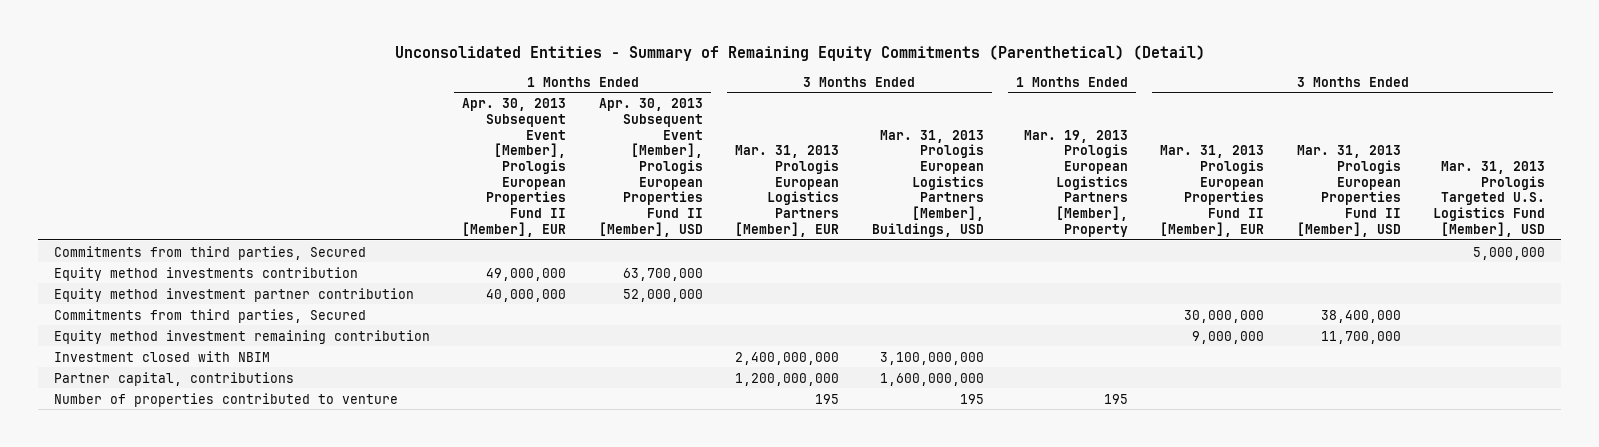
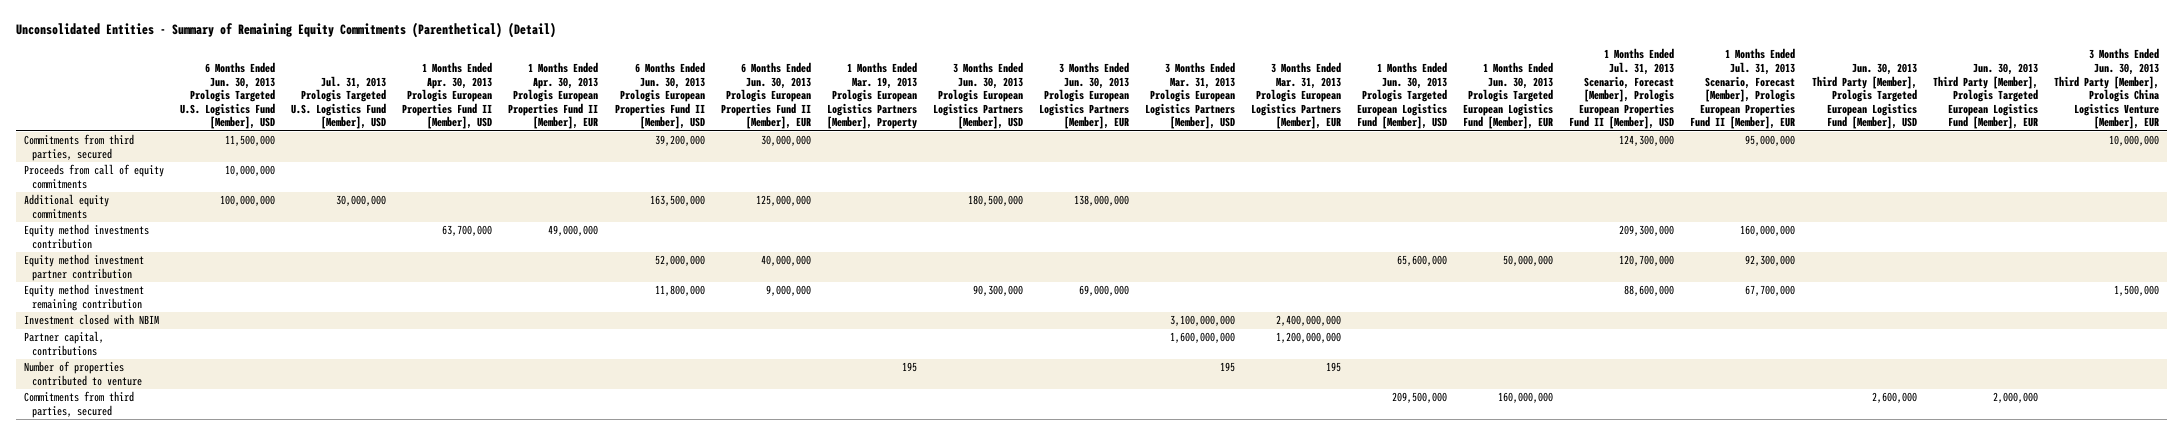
- | 1 Months Ended Apr. 30, 2013 Subsequent Event [Member], Prologis European Properties Fund II [Member], EUR | 1 Months Ended Apr. 30, 2013 Subsequent Event [Member], Prologis European Properties Fund II [Member], USD | 3 Months Ended Mar. 31, 2013 Prologis European Logistics Partners [Member], EUR | 3 Months Ended Mar. 31, 2013 Prologis European Logistics Partners [Member], Buildings, USD | 1 Months Ended Mar. 19, 2013 Prologis European Logistics Partners [Member], Property | 3 Months Ended Mar. 31, 2013 Prologis European Properties Fund II [Member], EUR | 3 Months Ended Mar. 31, 2013 Prologis European Properties Fund II [Member], USD | 3 Months Ended Mar. 31, 2013 Prologis Targeted U.S. Logistics Fund [Member], USD
+ | 6 Months Ended Jun. 30, 2013 Prologis Targeted U.S. Logistics Fund [Member], USD | Jul. 31, 2013 Prologis Targeted U.S. Logistics Fund [Member], USD | 1 Months Ended Apr. 30, 2013 Prologis European Properties Fund II [Member], USD | 1 Months Ended Apr. 30, 2013 Prologis European Properties Fund II [Member], EUR | 6 Months Ended Jun. 30, 2013 Prologis European Properties Fund II [Member], USD | 6 Months Ended Jun. 30, 2013 Prologis European Properties Fund II [Member], EUR | 1 Months Ended Mar. 19, 2013 Prologis European Logistics Partners [Member], Property | 3 Months Ended Jun. 30, 2013 Prologis European Logistics Partners [Member], USD | 3 Months Ended Jun. 30, 2013 Prologis European Logistics Partners [Member], EUR | 3 Months Ended Mar. 31, 2013 Prologis European Logistics Partners [Member], USD | 3 Months Ended Mar. 31, 2013 Prologis European Logistics Partners [Member], EUR | 1 Months Ended Jun. 30, 2013 Prologis Targeted European Logistics Fund [Member], USD | 1 Months Ended Jun. 30, 2013 Prologis Targeted European Logistics Fund [Member], EUR | 1 Months Ended Jul. 31, 2013 Scenario, Forecast [Member], Prologis European Properties Fund II [Member], USD | 1 Months Ended Jul. 31, 2013 Scenario, Forecast [Member], Prologis European Properties Fund II [Member], EUR | Jun. 30, 2013 Third Party [Member], Prologis Targeted European Logistics Fund [Member], USD | Jun. 30, 2013 Third Party [Member], Prologis Targeted European Logistics Fund [Member], EUR | 3 Months Ended Jun. 30, 2013 Third Party [Member], Prologis China Logistics Venture [Member], EUR
- Commitments from third parties, Secured | | | | | | | | 5,000,000
+ Commitments from third parties, secured | 11,500,000 | | | | 39,200,000 | 30,000,000 | | | | | | | | 124,300,000 | 95,000,000 | | | 10,000,000
+ Proceeds from call of equity commitments | 10,000,000 | | | | | | | | | | | | | | | | |
+ Additional equity commitments | 100,000,000 | 30,000,000 | | | 163,500,000 | 125,000,000 | | 180,500,000 | 138,000,000 | | | | | | | | |
- Commitments from third parties, Secured | | | | | | 30,000,000 | 38,400,000 |
+ Commitments from third parties, secured | | | | | | | | | | | | 209,500,000 | 160,000,000 | | | 2,600,000 | 2,000,000 |

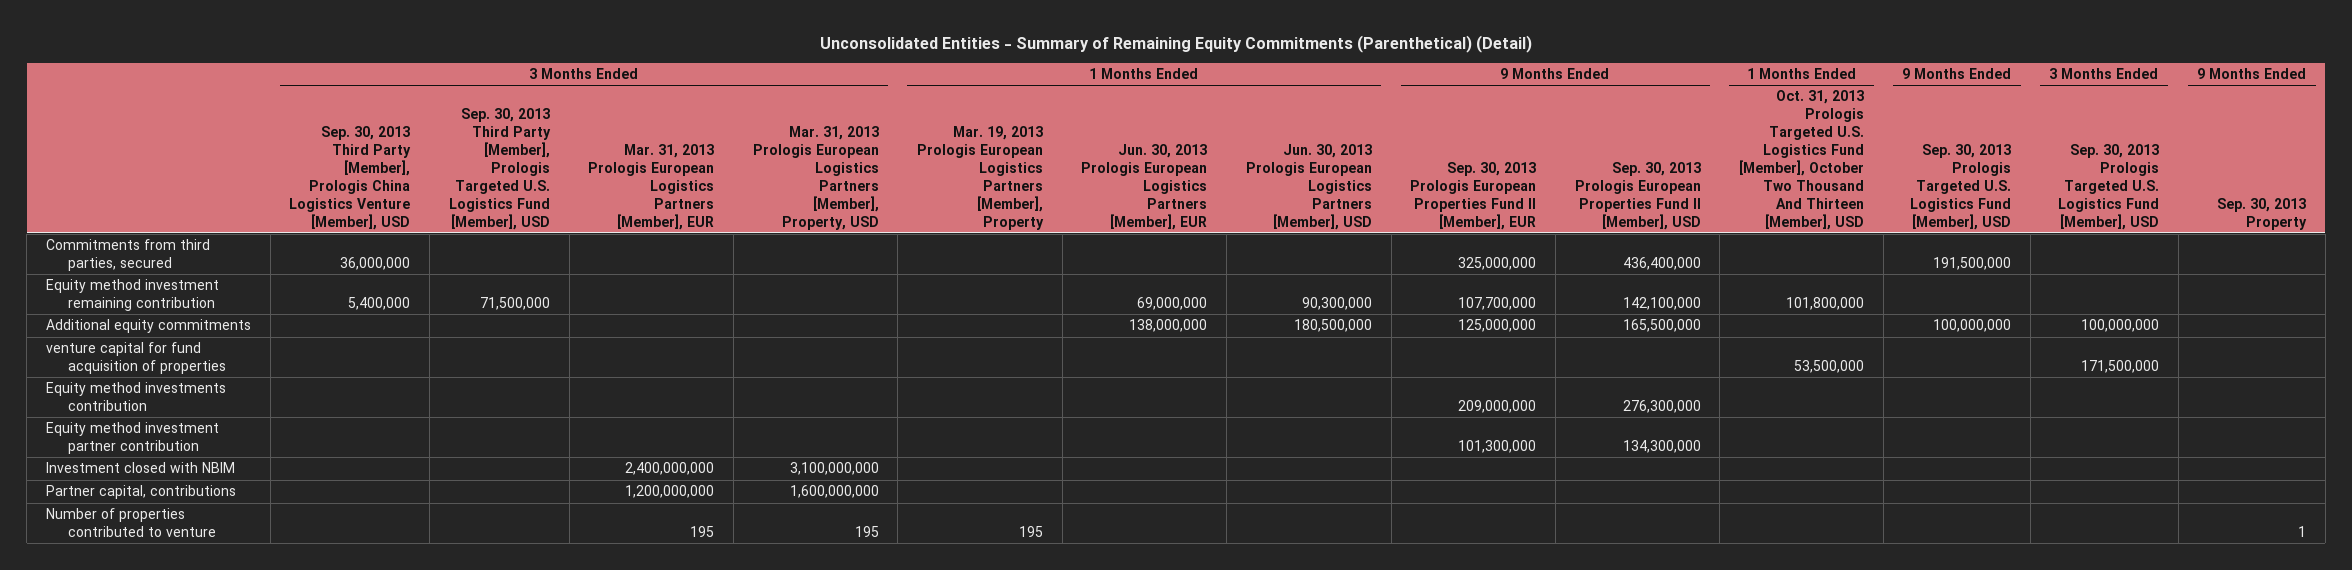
- | 6 Months Ended Jun. 30, 2013 Prologis Targeted U.S. Logistics Fund [Member], USD | Jul. 31, 2013 Prologis Targeted U.S. Logistics Fund [Member], USD | 1 Months Ended Apr. 30, 2013 Prologis European Properties Fund II [Member], USD | 1 Months Ended Apr. 30, 2013 Prologis European Properties Fund II [Member], EUR | 6 Months Ended Jun. 30, 2013 Prologis European Properties Fund II [Member], USD | 6 Months Ended Jun. 30, 2013 Prologis European Properties Fund II [Member], EUR | 1 Months Ended Mar. 19, 2013 Prologis European Logistics Partners [Member], Property | 3 Months Ended Jun. 30, 2013 Prologis European Logistics Partners [Member], USD | 3 Months Ended Jun. 30, 2013 Prologis European Logistics Partners [Member], EUR | 3 Months Ended Mar. 31, 2013 Prologis European Logistics Partners [Member], USD | 3 Months Ended Mar. 31, 2013 Prologis European Logistics Partners [Member], EUR | 1 Months Ended Jun. 30, 2013 Prologis Targeted European Logistics Fund [Member], USD | 1 Months Ended Jun. 30, 2013 Prologis Targeted European Logistics Fund [Member], EUR | 1 Months Ended Jul. 31, 2013 Scenario, Forecast [Member], Prologis European Properties Fund II [Member], USD | 1 Months Ended Jul. 31, 2013 Scenario, Forecast [Member], Prologis European Properties Fund II [Member], EUR | Jun. 30, 2013 Third Party [Member], Prologis Targeted European Logistics Fund [Member], USD | Jun. 30, 2013 Third Party [Member], Prologis Targeted European Logistics Fund [Member], EUR | 3 Months Ended Jun. 30, 2013 Third Party [Member], Prologis China Logistics Venture [Member], EUR
+ | 3 Months Ended Sep. 30, 2013 Third Party [Member], Prologis China Logistics Venture [Member], USD | 3 Months Ended Sep. 30, 2013 Third Party [Member], Prologis Targeted U.S. Logistics Fund [Member], USD | 3 Months Ended Mar. 31, 2013 Prologis European Logistics Partners [Member], EUR | 3 Months Ended Mar. 31, 2013 Prologis European Logistics Partners [Member], Property, USD | 1 Months Ended Mar. 19, 2013 Prologis European Logistics Partners [Member], Property | 1 Months Ended Jun. 30, 2013 Prologis European Logistics Partners [Member], EUR | 1 Months Ended Jun. 30, 2013 Prologis European Logistics Partners [Member], USD | 9 Months Ended Sep. 30, 2013 Prologis European Properties Fund II [Member], EUR | 9 Months Ended Sep. 30, 2013 Prologis European Properties Fund II [Member], USD | 1 Months Ended Oct. 31, 2013 Prologis Targeted U.S. Logistics Fund [Member], October Two Thousand And Thirteen [Member], USD | 9 Months Ended Sep. 30, 2013 Prologis Targeted U.S. Logistics Fund [Member], USD | 3 Months Ended Sep. 30, 2013 Prologis Targeted U.S. Logistics Fund [Member], USD | 9 Months Ended Sep. 30, 2013 Property
- Proceeds from call of equity commitments | 10,000,000 | | | | | | | | | | | | | | | | |
moved up: Equity method investment remaining contribution | 5,400,000 | 71,500,000 | | | | 69,000,000 | 90,300,000 | 107,700,000 | 142,100,000 | 101,800,000 | | |
+ venture capital for fund acquisition of properties | | | | | | | | | | 53,500,000 | | 171,500,000 |
- Commitments from third parties, secured | | | | | | | | | | | | 209,500,000 | 160,000,000 | | | 2,600,000 | 2,000,000 |

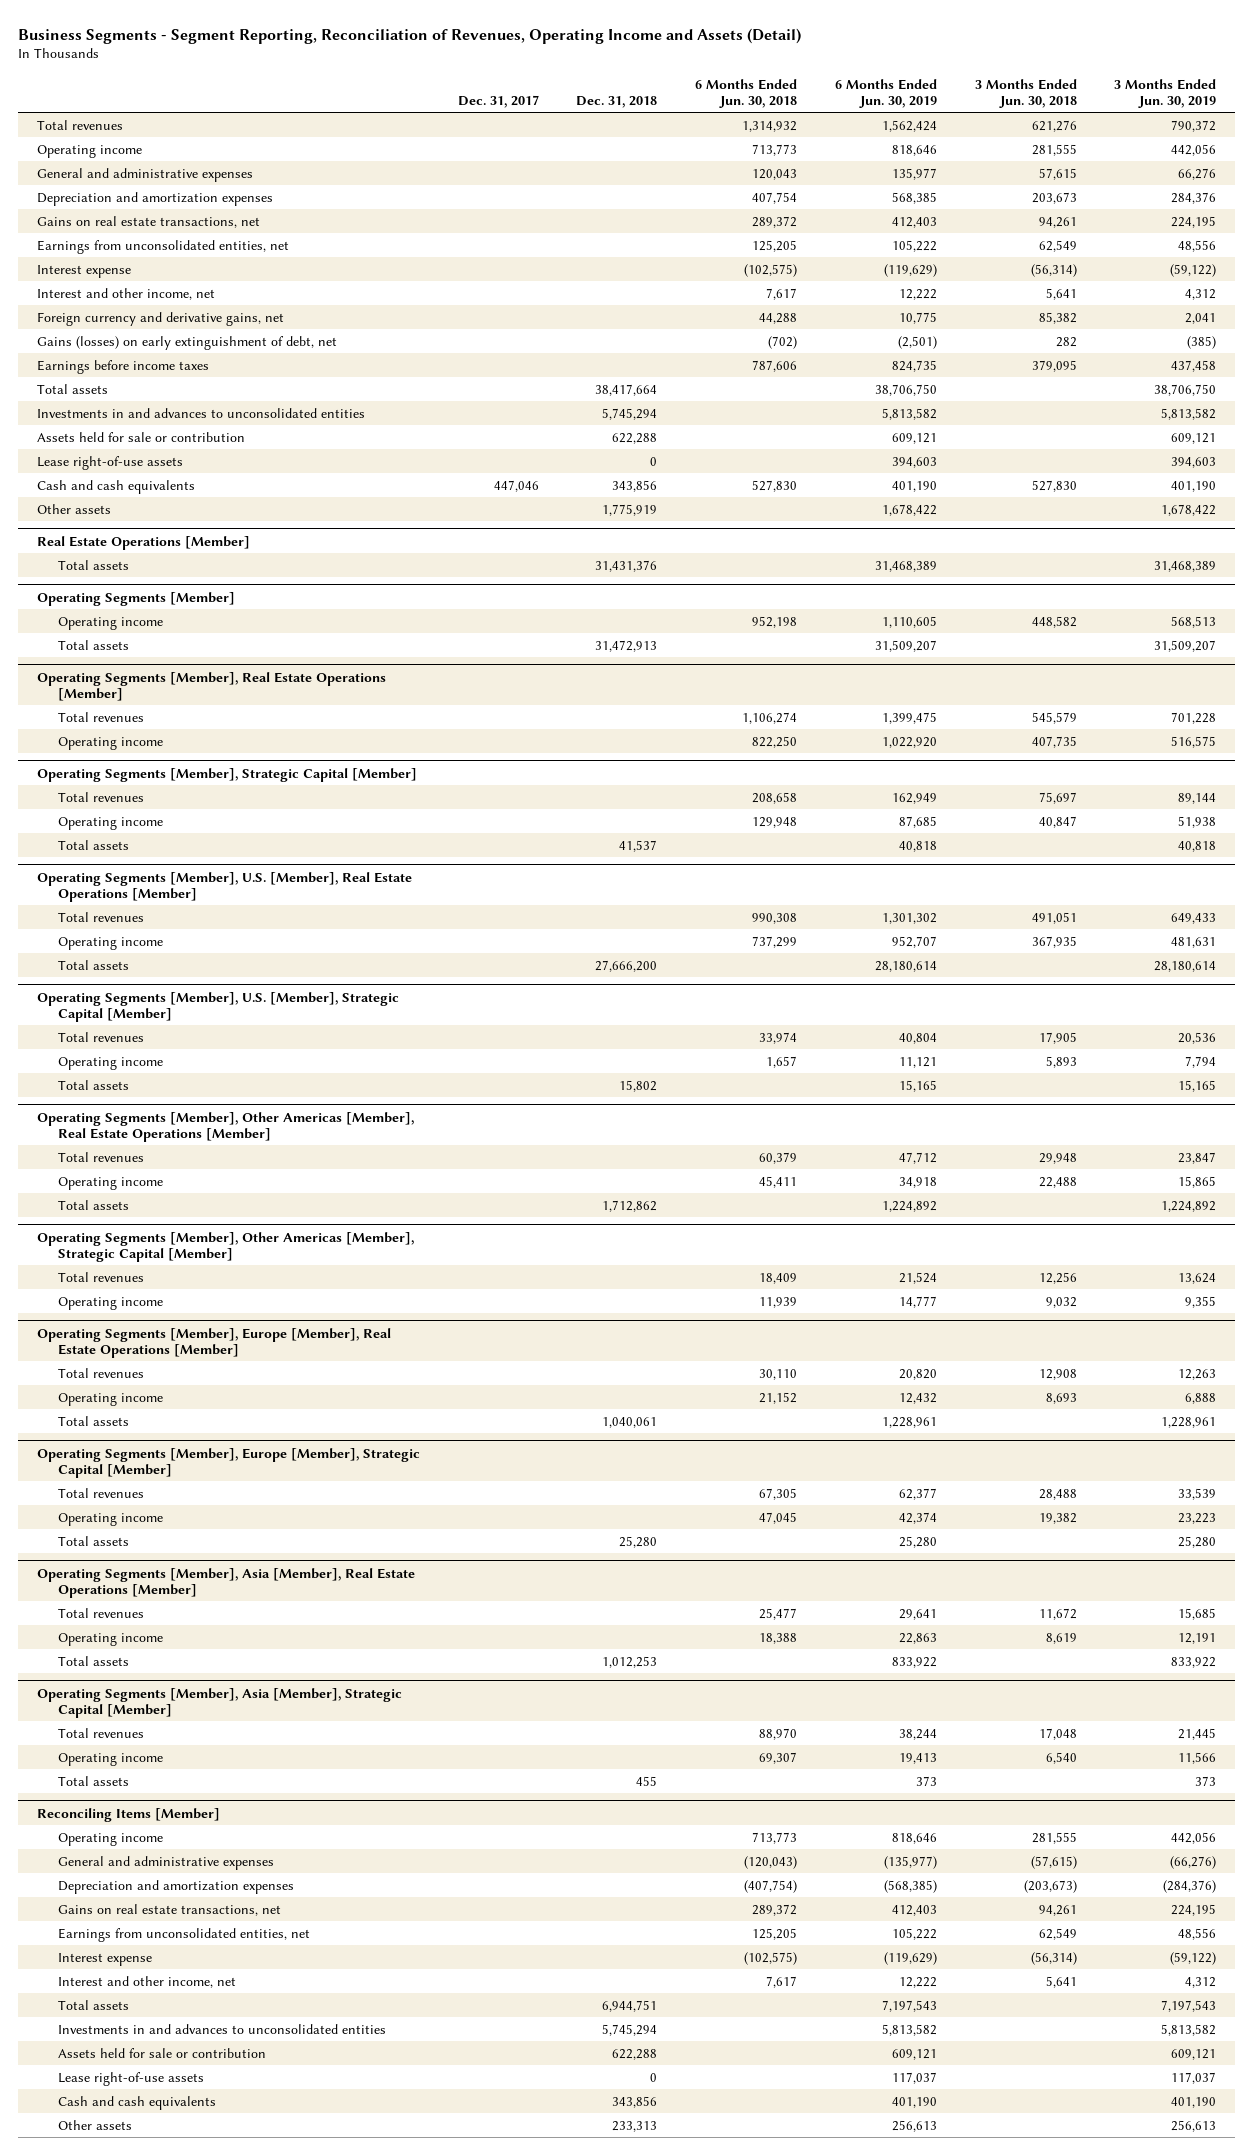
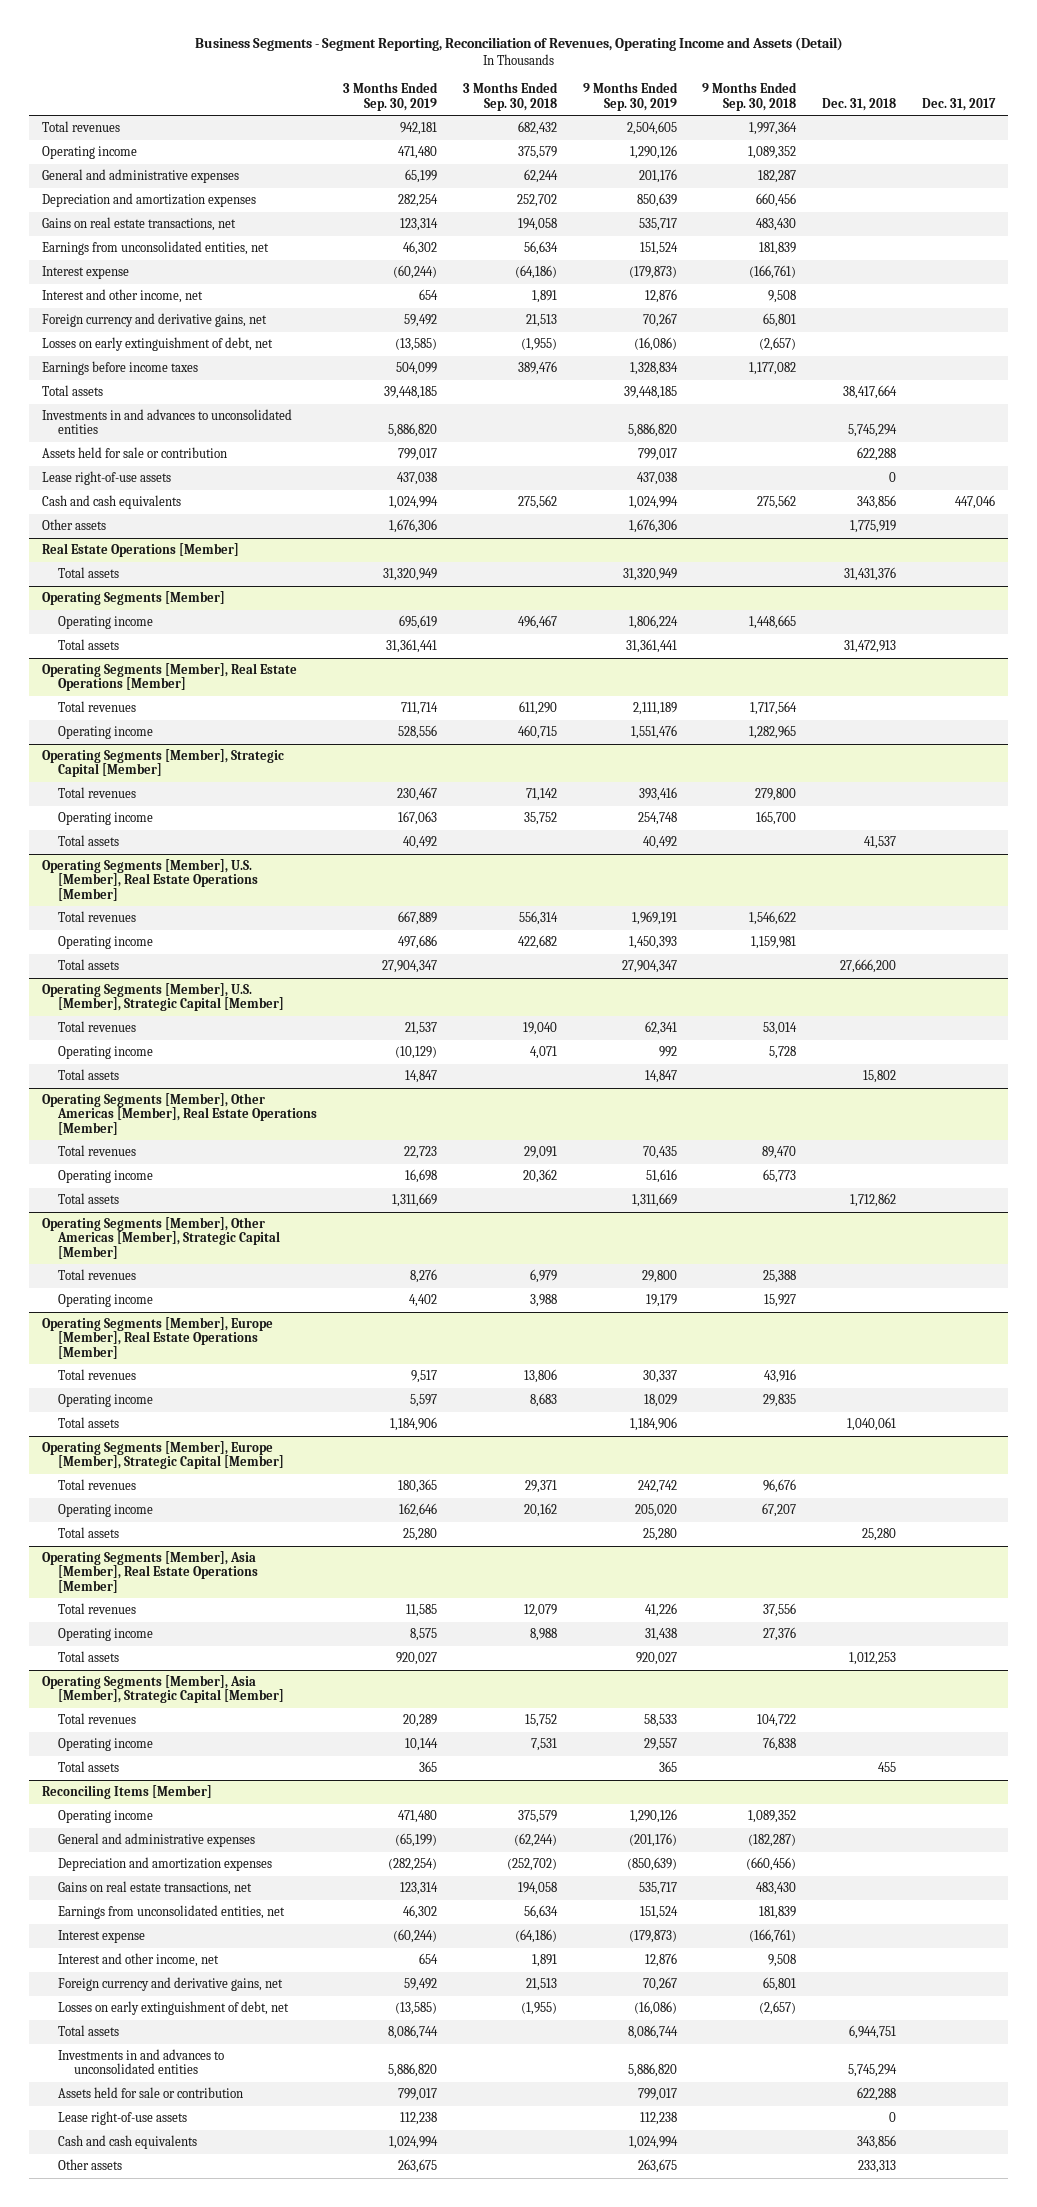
- | Dec. 31, 2017 | Dec. 31, 2018 | 6 Months Ended Jun. 30, 2018 | 6 Months Ended Jun. 30, 2019 | 3 Months Ended Jun. 30, 2018 | 3 Months Ended Jun. 30, 2019
+ | 3 Months Ended Sep. 30, 2019 | 3 Months Ended Sep. 30, 2018 | 9 Months Ended Sep. 30, 2019 | 9 Months Ended Sep. 30, 2018 | Dec. 31, 2018 | Dec. 31, 2017
- Gains (losses) on early extinguishment of debt, net | | | (702) | (2,501) | 282 | (385)
+ Losses on early extinguishment of debt, net | (13,585) | (1,955) | (16,086) | (2,657) | |
@ Reconciling Items [Member]
+ Foreign currency and derivative gains, net | 59,492 | 21,513 | 70,267 | 65,801 | |
+ Losses on early extinguishment of debt, net | (13,585) | (1,955) | (16,086) | (2,657) | |

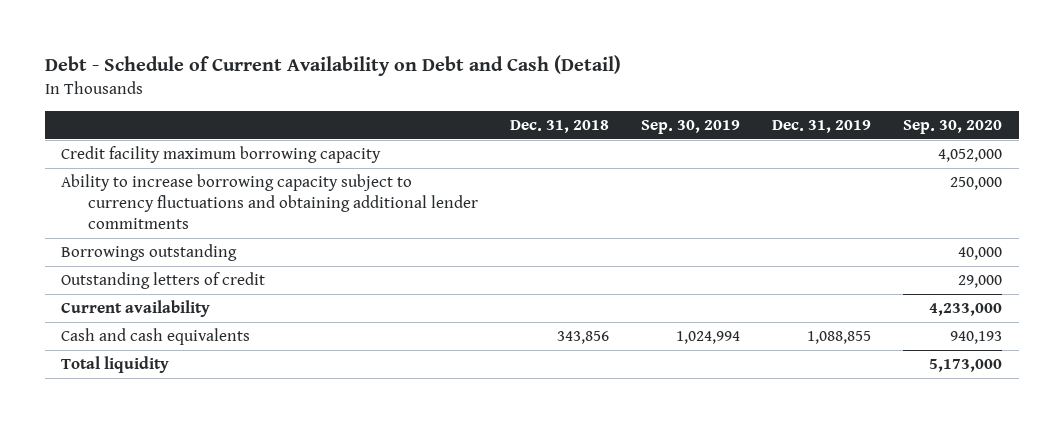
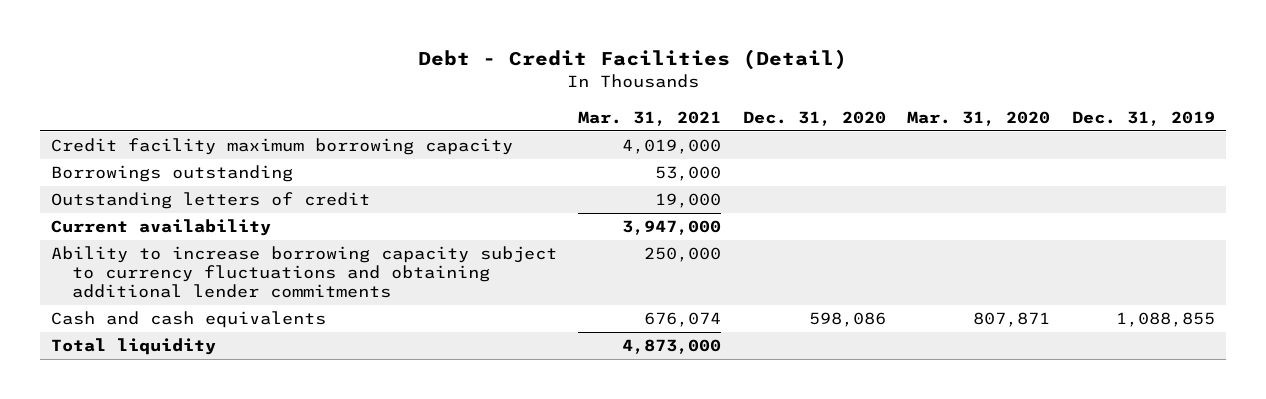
- Debt - Schedule of Current Availability on Debt and Cash (Detail)
+ Debt - Credit Facilities (Detail)
- | Dec. 31, 2018 | Sep. 30, 2019 | Dec. 31, 2019 | Sep. 30, 2020
+ | Mar. 31, 2021 | Dec. 31, 2020 | Mar. 31, 2020 | Dec. 31, 2019
moved down: Ability to increase borrowing capacity subject to currency fluctuations and obtaining additional lender commitments | 250,000 | | |

